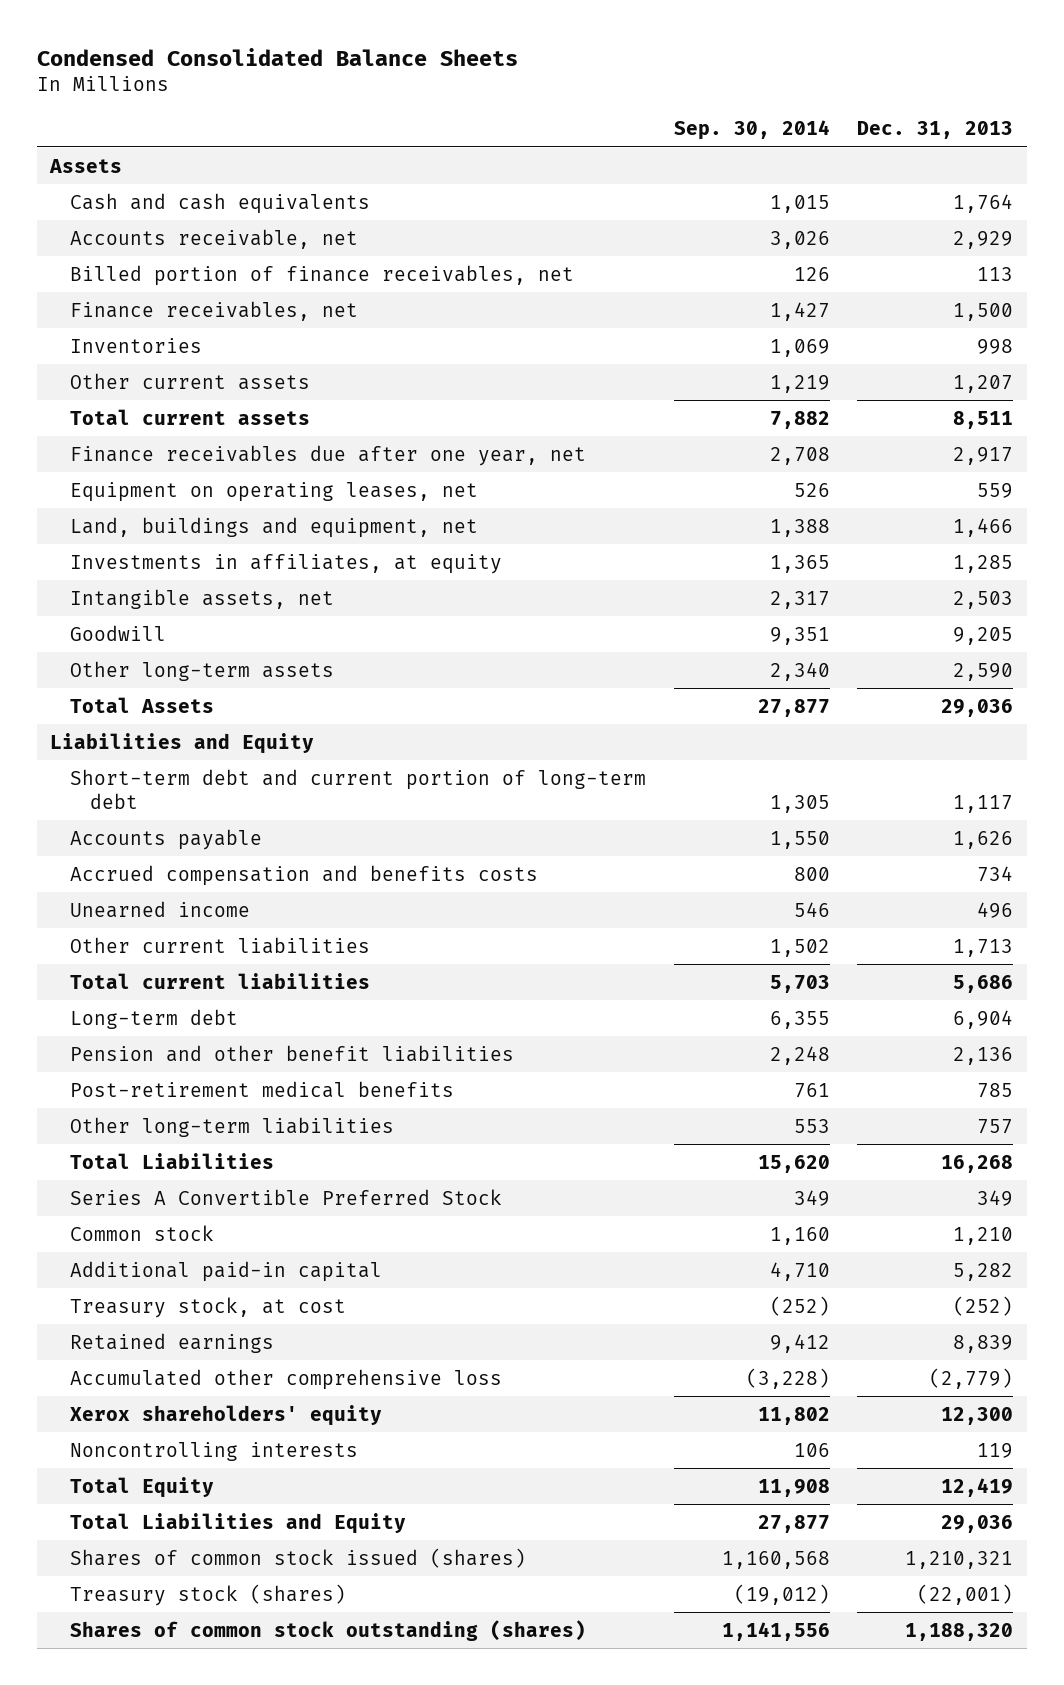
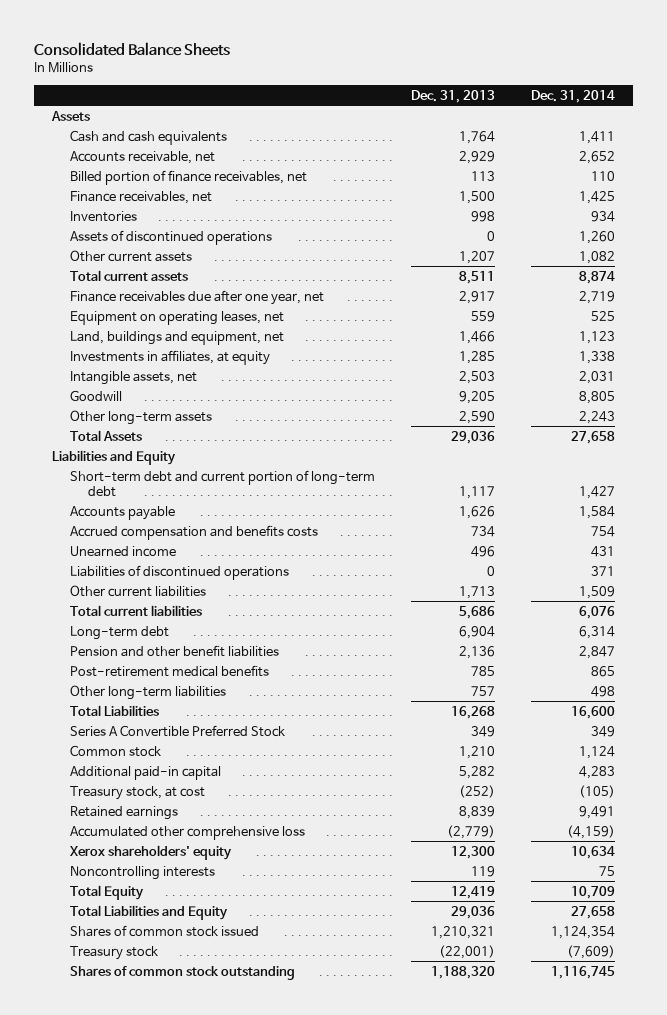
- Condensed Consolidated Balance Sheets
+ Consolidated Balance Sheets
- | Sep. 30, 2014 | Dec. 31, 2013
+ | Dec. 31, 2013 | Dec. 31, 2014
+ Assets of discontinued operations | 0 | 1,260
+ Liabilities of discontinued operations | 0 | 371
- Shares of common stock issued (shares) | 1,160,568 | 1,210,321
- Treasury stock (shares) | (19,012) | (22,001)
- Shares of common stock outstanding (shares) | 1,141,556 | 1,188,320
+ Shares of common stock issued | 1,210,321 | 1,124,354
+ Treasury stock | (22,001) | (7,609)
+ Shares of common stock outstanding | 1,188,320 | 1,116,745

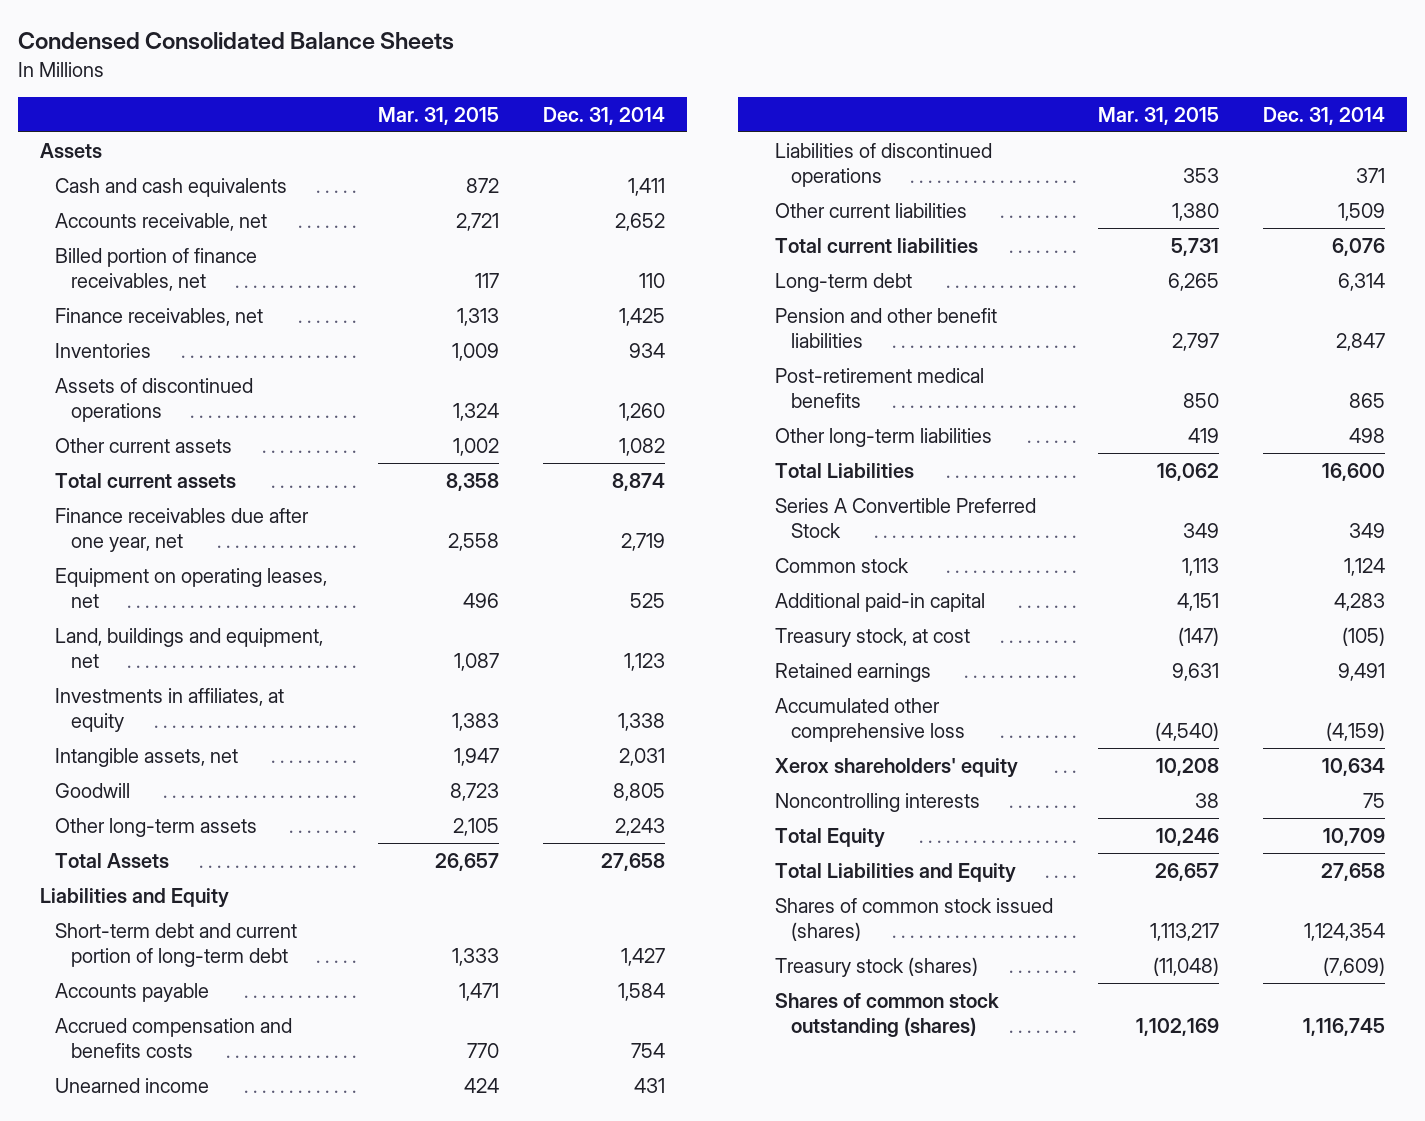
- Consolidated Balance Sheets
+ Condensed Consolidated Balance Sheets
- | Dec. 31, 2013 | Dec. 31, 2014
+ | Mar. 31, 2015 | Dec. 31, 2014
- Shares of common stock issued | 1,210,321 | 1,124,354
- Treasury stock | (22,001) | (7,609)
- Shares of common stock outstanding | 1,188,320 | 1,116,745
+ Shares of common stock issued (shares) | 1,113,217 | 1,124,354
+ Treasury stock (shares) | (11,048) | (7,609)
+ Shares of common stock outstanding (shares) | 1,102,169 | 1,116,745

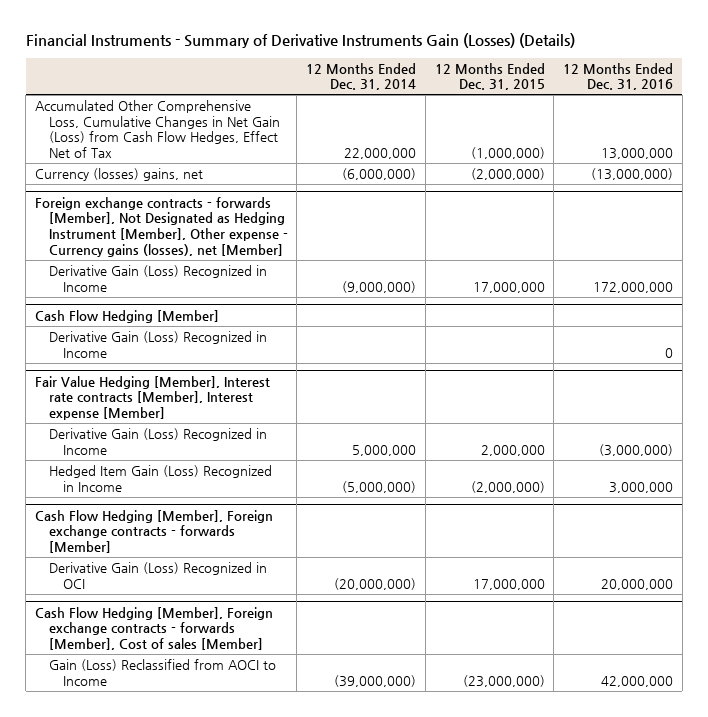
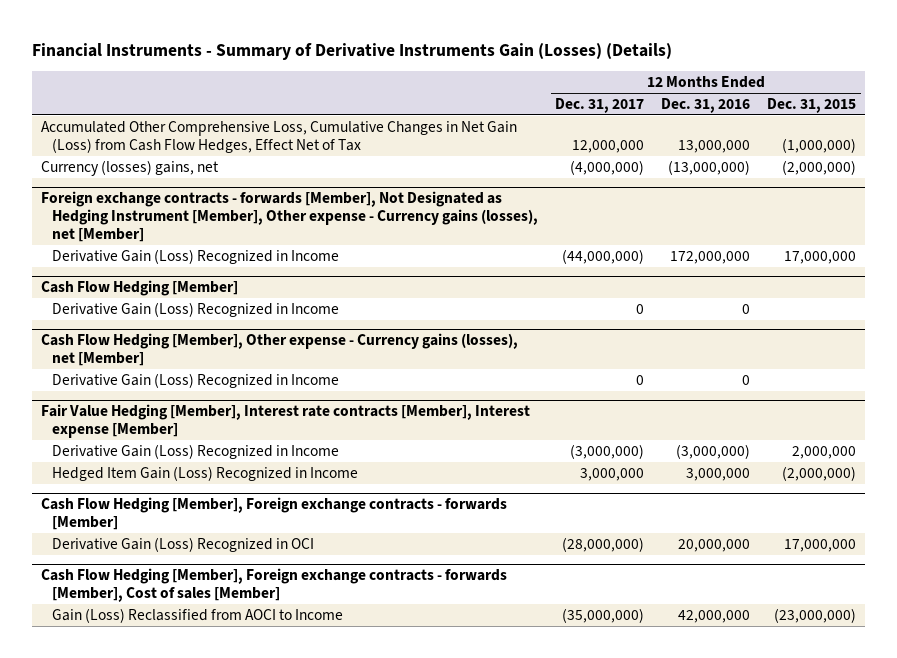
- | 12 Months Ended Dec. 31, 2014 | 12 Months Ended Dec. 31, 2015 | 12 Months Ended Dec. 31, 2016
+ | 12 Months Ended Dec. 31, 2017 | 12 Months Ended Dec. 31, 2016 | 12 Months Ended Dec. 31, 2015
+ Cash Flow Hedging [Member], Other expense - Currency gains (losses), net [Member]
+ Derivative Gain (Loss) Recognized in Income | 0 | 0 |

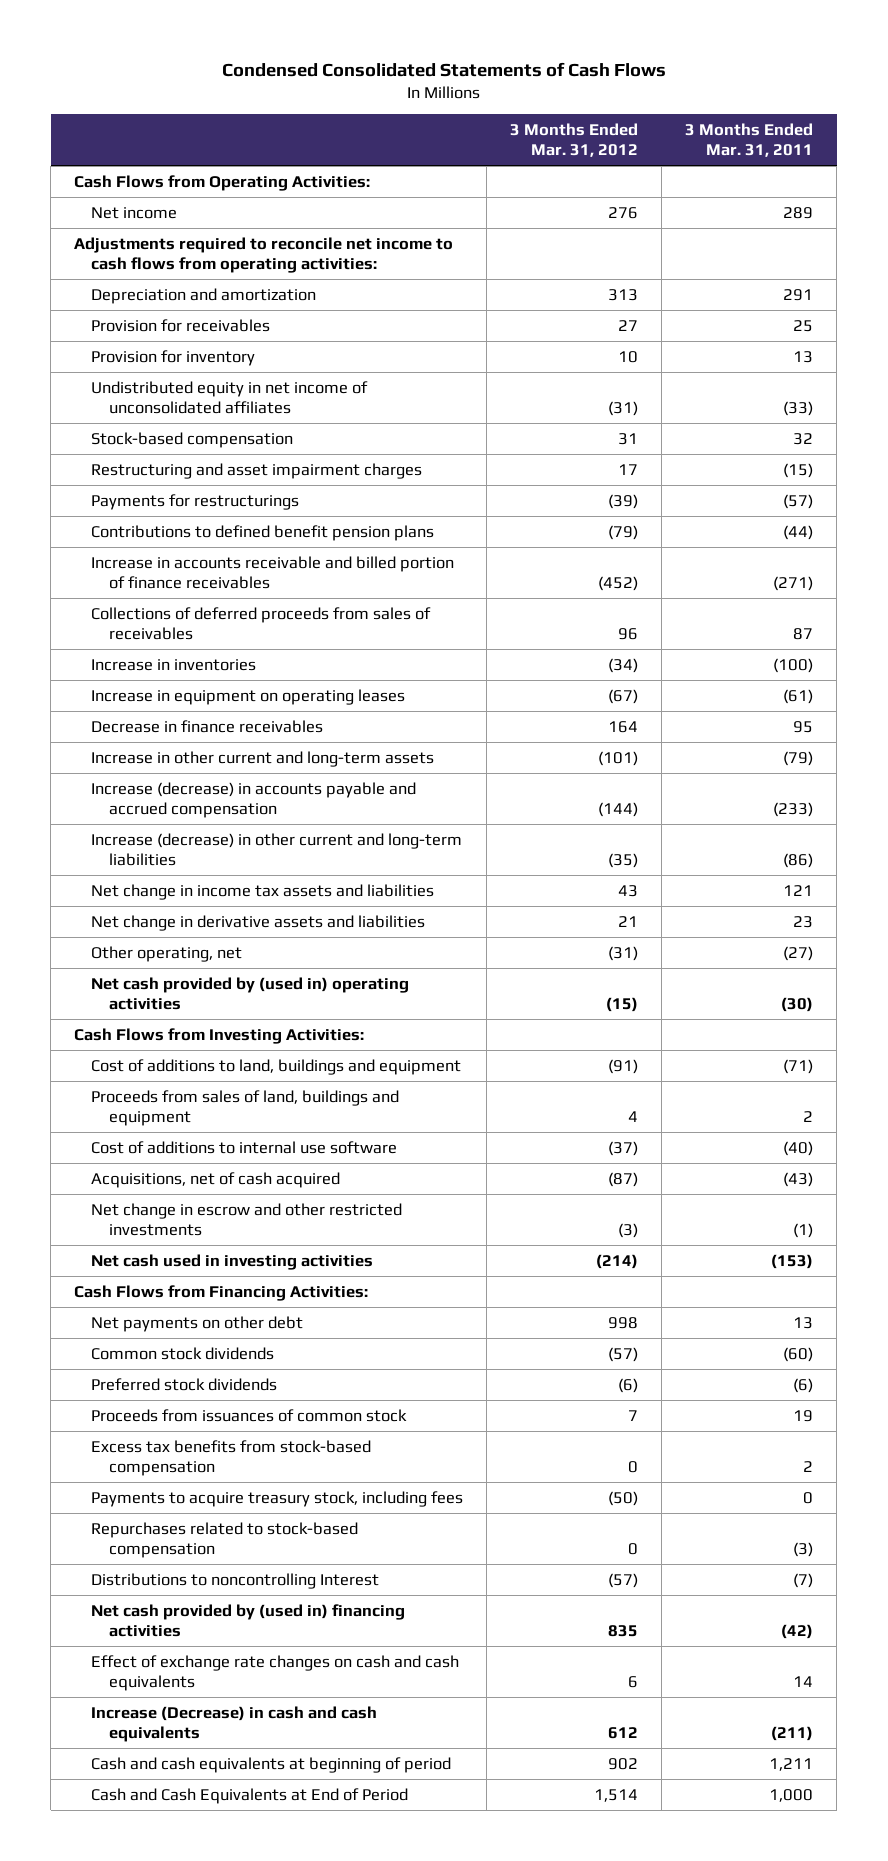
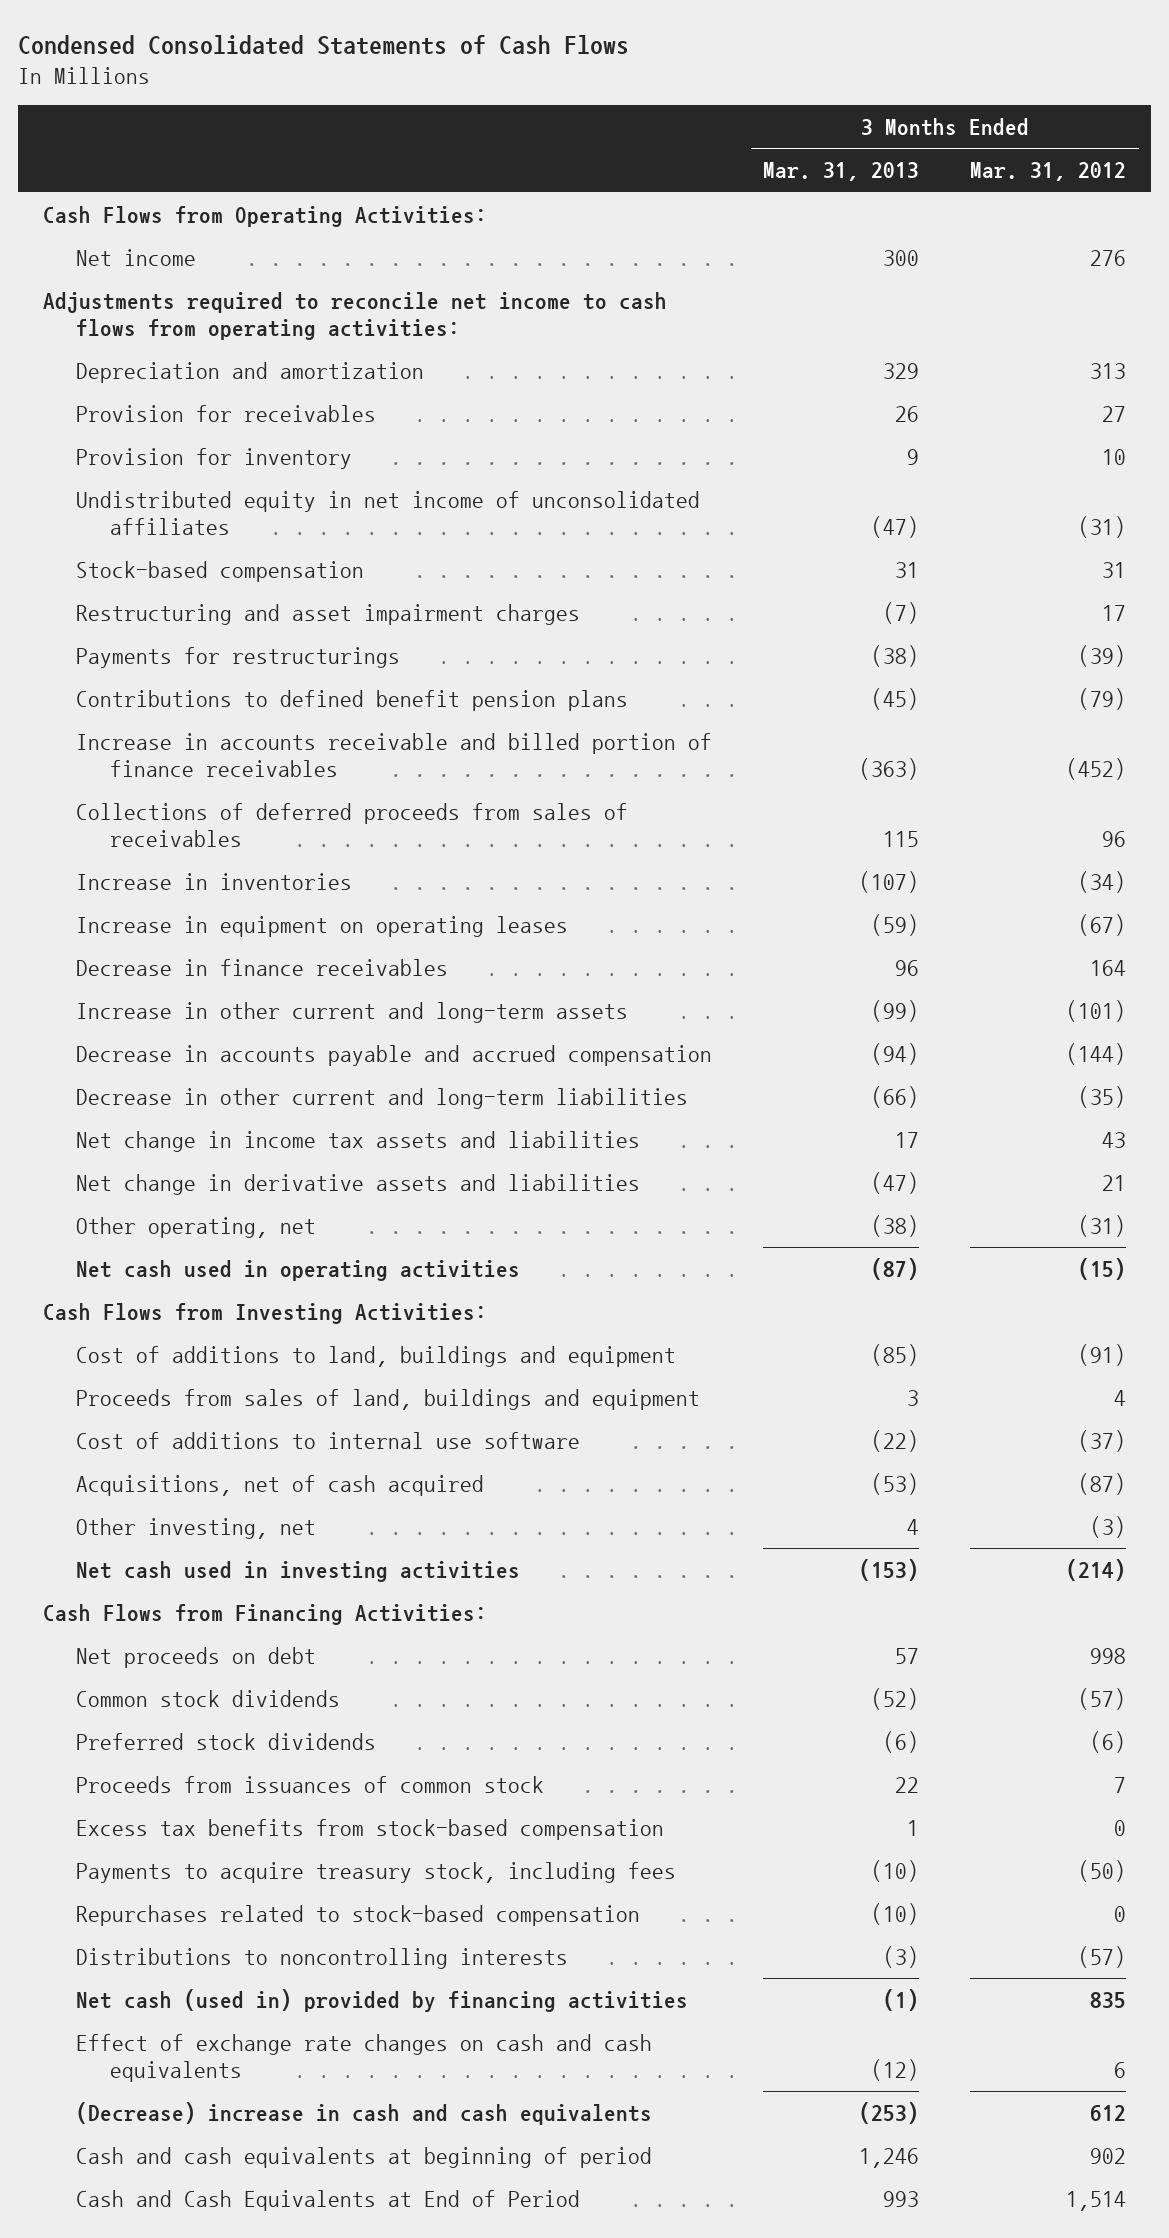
- | 3 Months Ended Mar. 31, 2012 | 3 Months Ended Mar. 31, 2011
+ | 3 Months Ended Mar. 31, 2013 | 3 Months Ended Mar. 31, 2012
- Increase (decrease) in accounts payable and accrued compensation | (144) | (233)
- Increase (decrease) in other current and long-term liabilities | (35) | (86)
+ Decrease in accounts payable and accrued compensation | (94) | (144)
+ Decrease in other current and long-term liabilities | (66) | (35)
- Net cash provided by (used in) operating activities | (15) | (30)
+ Net cash used in operating activities | (87) | (15)
- Net change in escrow and other restricted investments | (3) | (1)
+ Other investing, net | 4 | (3)
- Net payments on other debt | 998 | 13
+ Net proceeds on debt | 57 | 998
- Distributions to noncontrolling Interest | (57) | (7)
- Net cash provided by (used in) financing activities | 835 | (42)
+ Distributions to noncontrolling interests | (3) | (57)
+ Net cash (used in) provided by financing activities | (1) | 835
- Increase (Decrease) in cash and cash equivalents | 612 | (211)
+ (Decrease) increase in cash and cash equivalents | (253) | 612

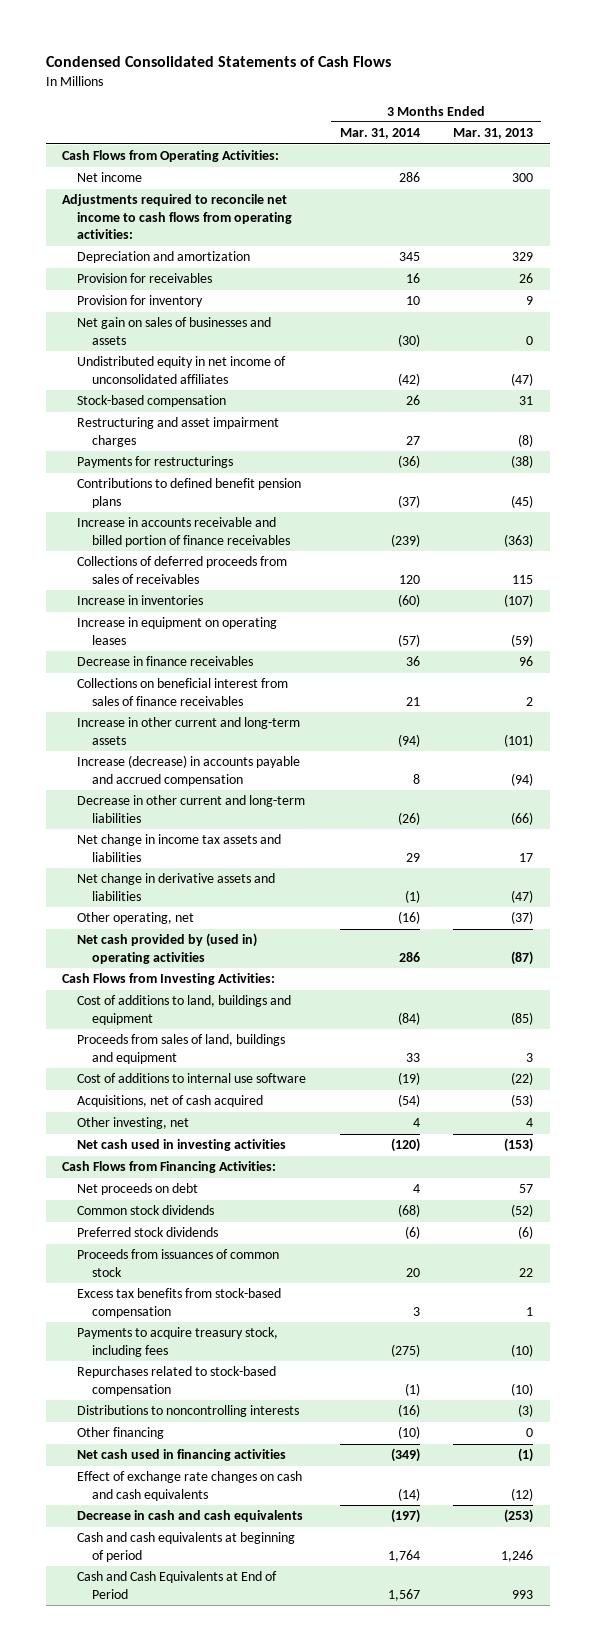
- | 3 Months Ended Mar. 31, 2013 | 3 Months Ended Mar. 31, 2012
+ | 3 Months Ended Mar. 31, 2014 | 3 Months Ended Mar. 31, 2013
+ Net gain on sales of businesses and assets | (30) | 0
- Restructuring and asset impairment charges | (7) | 17
+ Restructuring and asset impairment charges | 27 | (8)
- Increase in other current and long-term assets | (99) | (101)
- Decrease in accounts payable and accrued compensation | (94) | (144)
+ Collections on beneficial interest from sales of finance receivables | 21 | 2
+ Increase in other current and long-term assets | (94) | (101)
+ Increase (decrease) in accounts payable and accrued compensation | 8 | (94)
- Other operating, net | (38) | (31)
- Net cash used in operating activities | (87) | (15)
+ Other operating, net | (16) | (37)
+ Net cash provided by (used in) operating activities | 286 | (87)
- Net cash (used in) provided by financing activities | (1) | 835
+ Other financing | (10) | 0
+ Net cash used in financing activities | (349) | (1)
- (Decrease) increase in cash and cash equivalents | (253) | 612
+ Decrease in cash and cash equivalents | (197) | (253)

